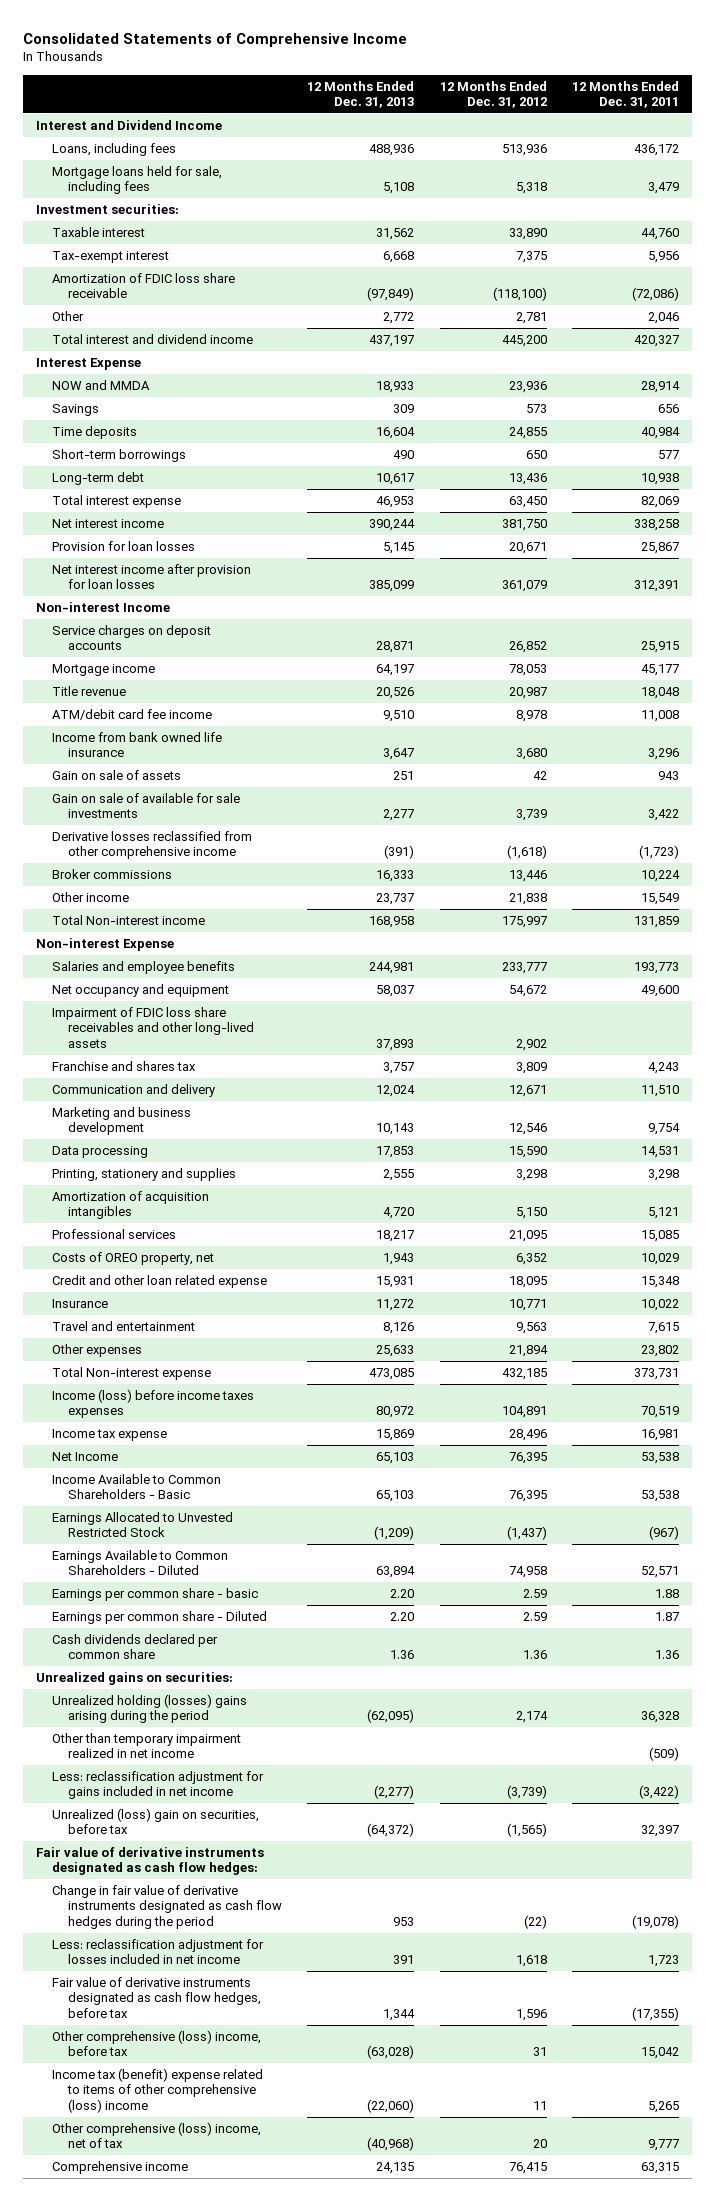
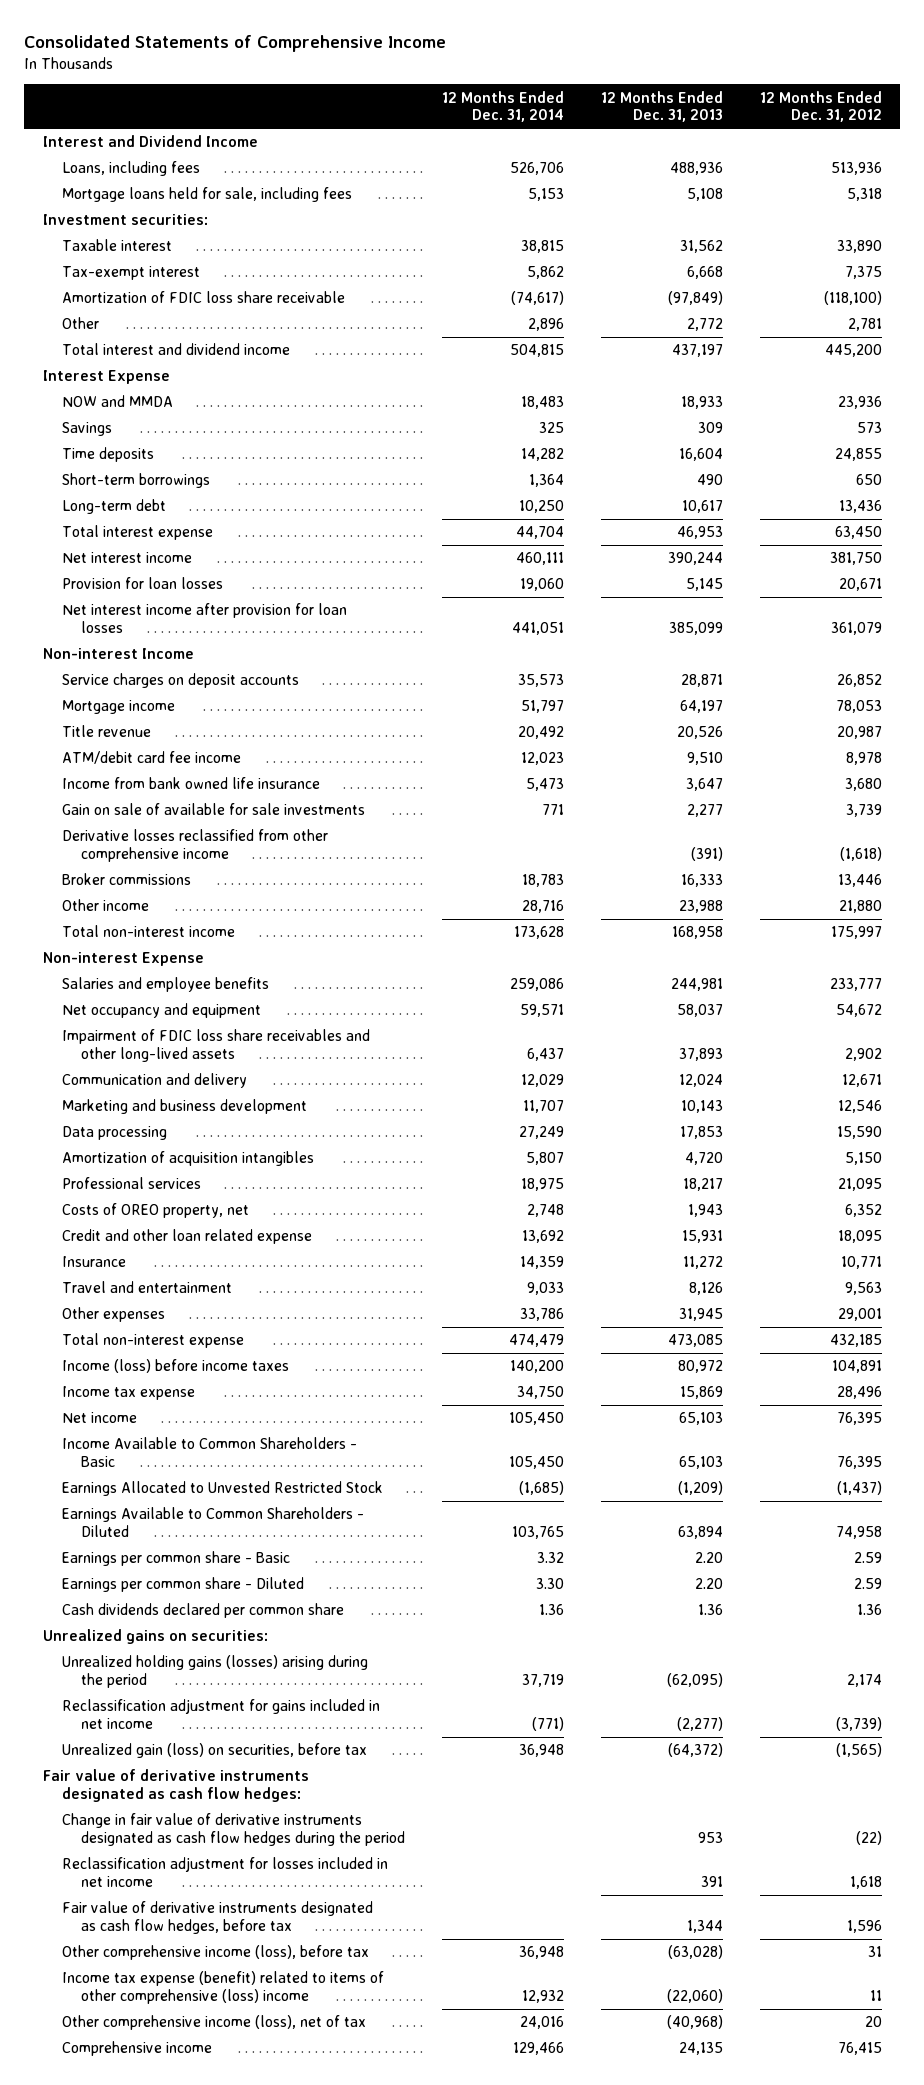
- | 12 Months Ended Dec. 31, 2013 | 12 Months Ended Dec. 31, 2012 | 12 Months Ended Dec. 31, 2011
+ | 12 Months Ended Dec. 31, 2014 | 12 Months Ended Dec. 31, 2013 | 12 Months Ended Dec. 31, 2012
- Gain on sale of assets | 251 | 42 | 943
- Other income | 23,737 | 21,838 | 15,549
- Total Non-interest income | 168,958 | 175,997 | 131,859
+ Other income | 28,716 | 23,988 | 21,880
+ Total non-interest income | 173,628 | 168,958 | 175,997
- Franchise and shares tax | 3,757 | 3,809 | 4,243
- Printing, stationery and supplies | 2,555 | 3,298 | 3,298
- Other expenses | 25,633 | 21,894 | 23,802
- Total Non-interest expense | 473,085 | 432,185 | 373,731
- Income (loss) before income taxes expenses | 80,972 | 104,891 | 70,519
+ Other expenses | 33,786 | 31,945 | 29,001
+ Total non-interest expense | 474,479 | 473,085 | 432,185
+ Income (loss) before income taxes | 140,200 | 80,972 | 104,891
- Net Income | 65,103 | 76,395 | 53,538
+ Net income | 105,450 | 65,103 | 76,395
- Earnings per common share - basic | 2.20 | 2.59 | 1.88
+ Earnings per common share - Basic | 3.32 | 2.20 | 2.59
- Unrealized holding (losses) gains arising during the period | (62,095) | 2,174 | 36,328
- Other than temporary impairment realized in net income | | | (509)
- Less: reclassification adjustment for gains included in net income | (2,277) | (3,739) | (3,422)
- Unrealized (loss) gain on securities, before tax | (64,372) | (1,565) | 32,397
+ Unrealized holding gains (losses) arising during the period | 37,719 | (62,095) | 2,174
+ Reclassification adjustment for gains included in net income | (771) | (2,277) | (3,739)
+ Unrealized gain (loss) on securities, before tax | 36,948 | (64,372) | (1,565)
- Less: reclassification adjustment for losses included in net income | 391 | 1,618 | 1,723
+ Reclassification adjustment for losses included in net income | | 391 | 1,618
- Other comprehensive (loss) income, before tax | (63,028) | 31 | 15,042
- Income tax (benefit) expense related to items of other comprehensive (loss) income | (22,060) | 11 | 5,265
- Other comprehensive (loss) income, net of tax | (40,968) | 20 | 9,777
+ Other comprehensive income (loss), before tax | 36,948 | (63,028) | 31
+ Income tax expense (benefit) related to items of other comprehensive (loss) income | 12,932 | (22,060) | 11
+ Other comprehensive income (loss), net of tax | 24,016 | (40,968) | 20

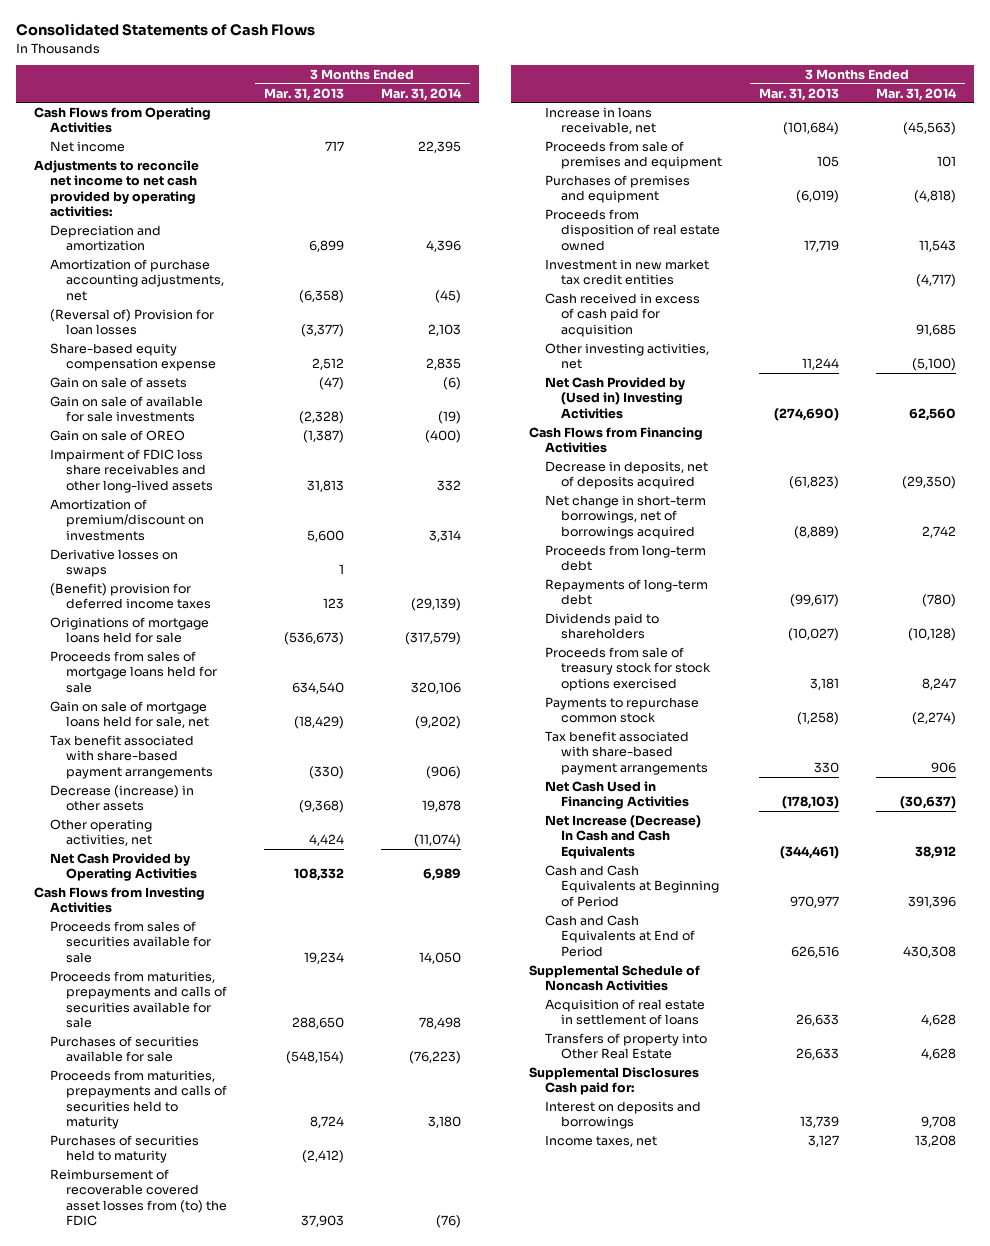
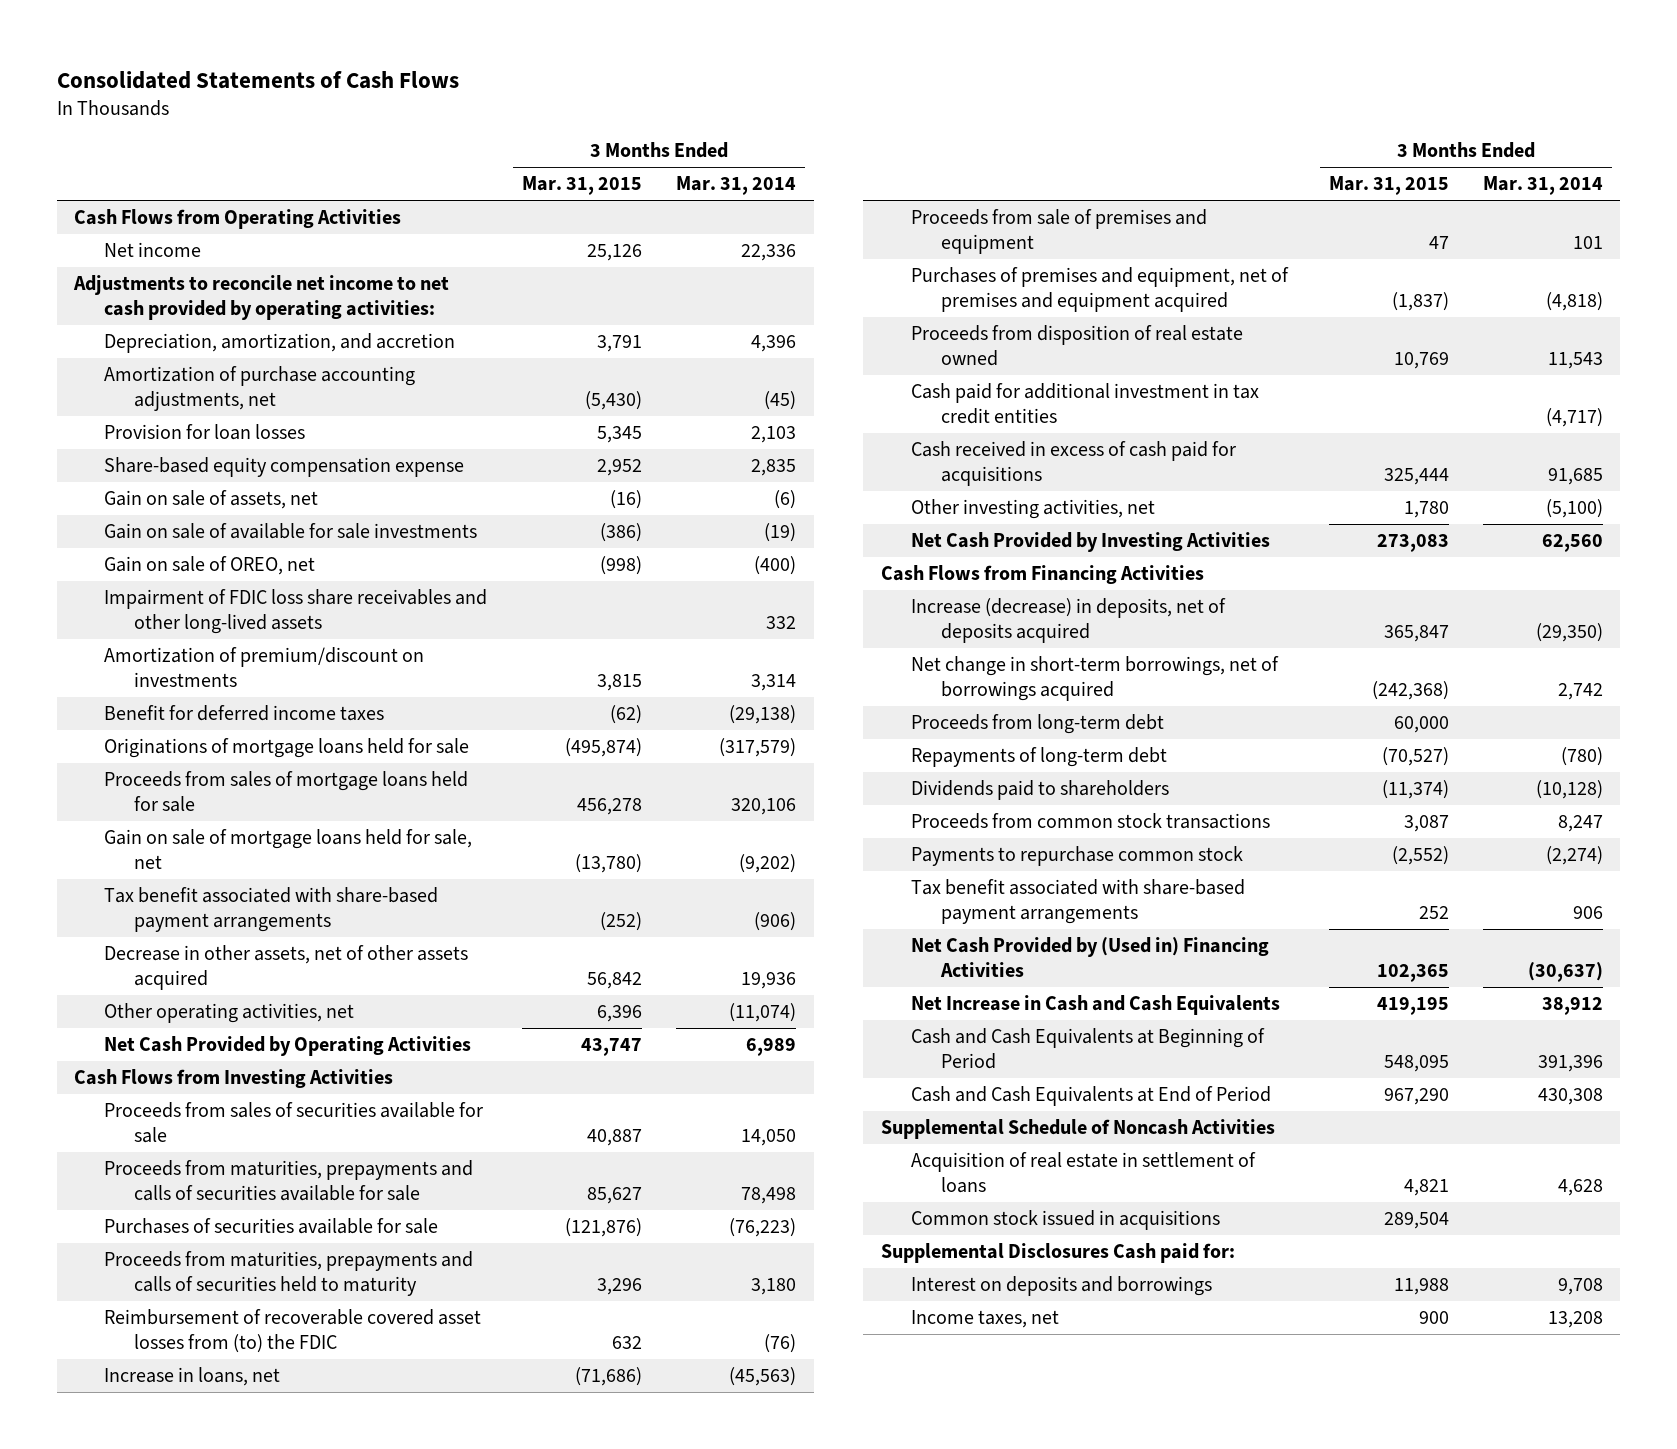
- | 3 Months Ended Mar. 31, 2013 | 3 Months Ended Mar. 31, 2014
+ | 3 Months Ended Mar. 31, 2015 | 3 Months Ended Mar. 31, 2014
- Net income | 717 | 22,395
+ Net income | 25,126 | 22,336
- Depreciation and amortization | 6,899 | 4,396
+ Depreciation, amortization, and accretion | 3,791 | 4,396
- (Reversal of) Provision for loan losses | (3,377) | 2,103
+ Provision for loan losses | 5,345 | 2,103
- Gain on sale of assets | (47) | (6)
+ Gain on sale of assets, net | (16) | (6)
- Gain on sale of OREO | (1,387) | (400)
+ Gain on sale of OREO, net | (998) | (400)
- Derivative losses on swaps | 1 |
- (Benefit) provision for deferred income taxes | 123 | (29,139)
+ Benefit for deferred income taxes | (62) | (29,138)
- Decrease (increase) in other assets | (9,368) | 19,878
+ Decrease in other assets, net of other assets acquired | 56,842 | 19,936
- Purchases of securities held to maturity | (2,412) |
- Increase in loans receivable, net | (101,684) | (45,563)
+ Increase in loans, net | (71,686) | (45,563)
- Purchases of premises and equipment | (6,019) | (4,818)
+ Purchases of premises and equipment, net of premises and equipment acquired | (1,837) | (4,818)
- Investment in new market tax credit entities | | (4,717)
- Cash received in excess of cash paid for acquisition | | 91,685
+ Cash paid for additional investment in tax credit entities | | (4,717)
+ Cash received in excess of cash paid for acquisitions | 325,444 | 91,685
- Net Cash Provided by (Used in) Investing Activities | (274,690) | 62,560
+ Net Cash Provided by Investing Activities | 273,083 | 62,560
- Decrease in deposits, net of deposits acquired | (61,823) | (29,350)
+ Increase (decrease) in deposits, net of deposits acquired | 365,847 | (29,350)
- Proceeds from sale of treasury stock for stock options exercised | 3,181 | 8,247
+ Proceeds from common stock transactions | 3,087 | 8,247
- Net Cash Used in Financing Activities | (178,103) | (30,637)
- Net Increase (Decrease) In Cash and Cash Equivalents | (344,461) | 38,912
+ Net Cash Provided by (Used in) Financing Activities | 102,365 | (30,637)
+ Net Increase in Cash and Cash Equivalents | 419,195 | 38,912
- Transfers of property into Other Real Estate | 26,633 | 4,628
+ Common stock issued in acquisitions | 289,504 |

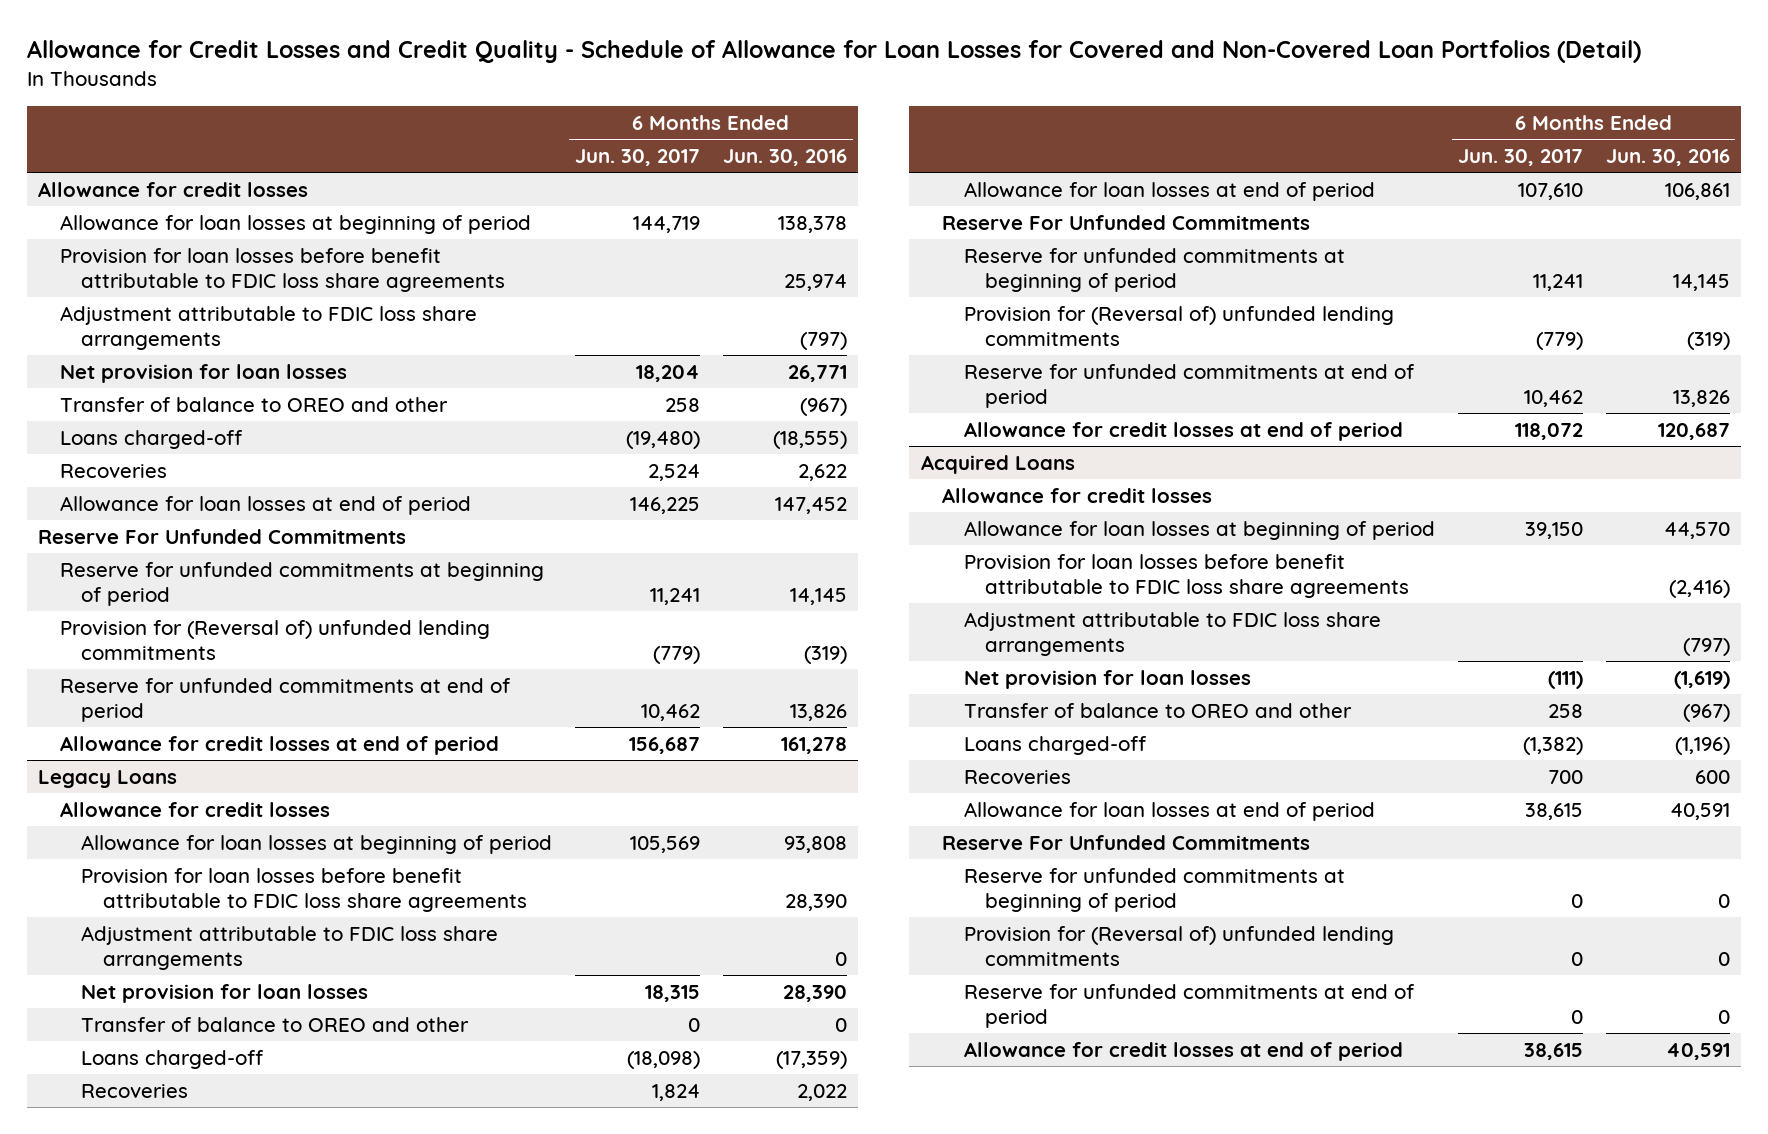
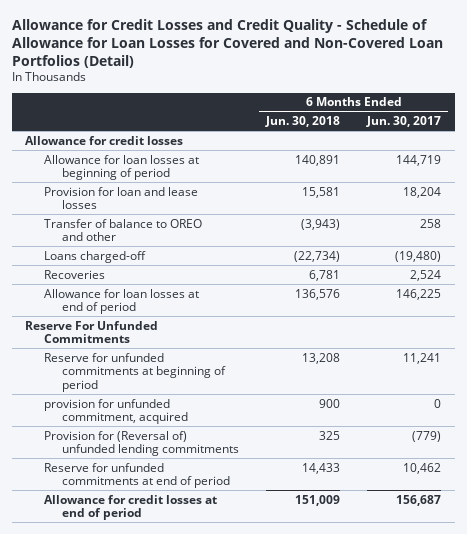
- | 6 Months Ended Jun. 30, 2017 | 6 Months Ended Jun. 30, 2016
+ | 6 Months Ended Jun. 30, 2018 | 6 Months Ended Jun. 30, 2017
- Provision for loan losses before benefit attributable to FDIC loss share agreements | | 25,974
- Adjustment attributable to FDIC loss share arrangements | | (797)
- Net provision for loan losses | 18,204 | 26,771
+ Provision for loan and lease losses | 15,581 | 18,204
+ provision for unfunded commitment, acquired | 900 | 0
- Legacy Loans
- Allowance for credit losses
- Allowance for loan losses at beginning of period | 105,569 | 93,808
- Provision for loan losses before benefit attributable to FDIC loss share agreements | | 28,390
- Adjustment attributable to FDIC loss share arrangements | | 0
- Net provision for loan losses | 18,315 | 28,390
- Transfer of balance to OREO and other | 0 | 0
- Loans charged-off | (18,098) | (17,359)
- Recoveries | 1,824 | 2,022
- Allowance for loan losses at end of period | 107,610 | 106,861
- Reserve For Unfunded Commitments
- Reserve for unfunded commitments at beginning of period | 11,241 | 14,145
- Provision for (Reversal of) unfunded lending commitments | (779) | (319)
- Reserve for unfunded commitments at end of period | 10,462 | 13,826
- Allowance for credit losses at end of period | 118,072 | 120,687
- Acquired Loans
- Allowance for credit losses
- Allowance for loan losses at beginning of period | 39,150 | 44,570
- Provision for loan losses before benefit attributable to FDIC loss share agreements | | (2,416)
- Adjustment attributable to FDIC loss share arrangements | | (797)
- Net provision for loan losses | (111) | (1,619)
- Transfer of balance to OREO and other | 258 | (967)
- Loans charged-off | (1,382) | (1,196)
- Recoveries | 700 | 600
- Allowance for loan losses at end of period | 38,615 | 40,591
- Reserve For Unfunded Commitments
- Reserve for unfunded commitments at beginning of period | 0 | 0
- Provision for (Reversal of) unfunded lending commitments | 0 | 0
- Reserve for unfunded commitments at end of period | 0 | 0
- Allowance for credit losses at end of period | 38,615 | 40,591

